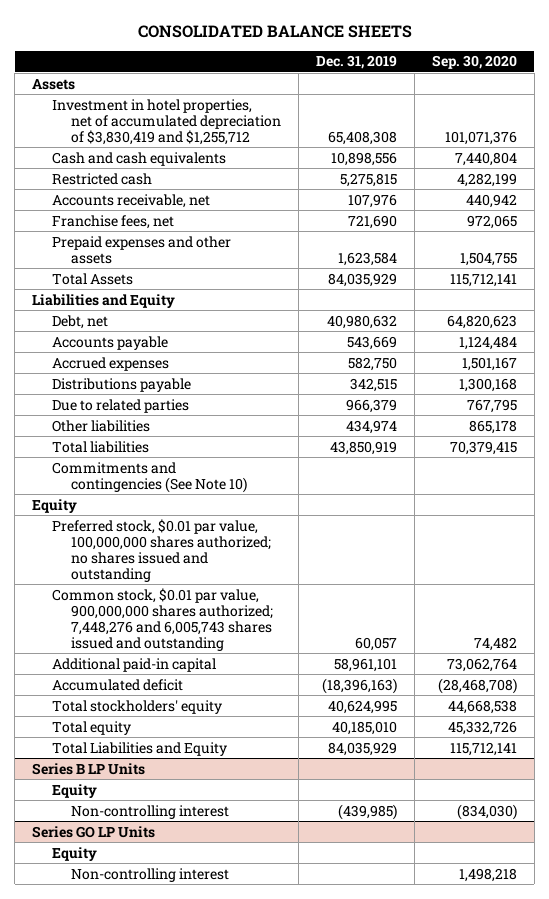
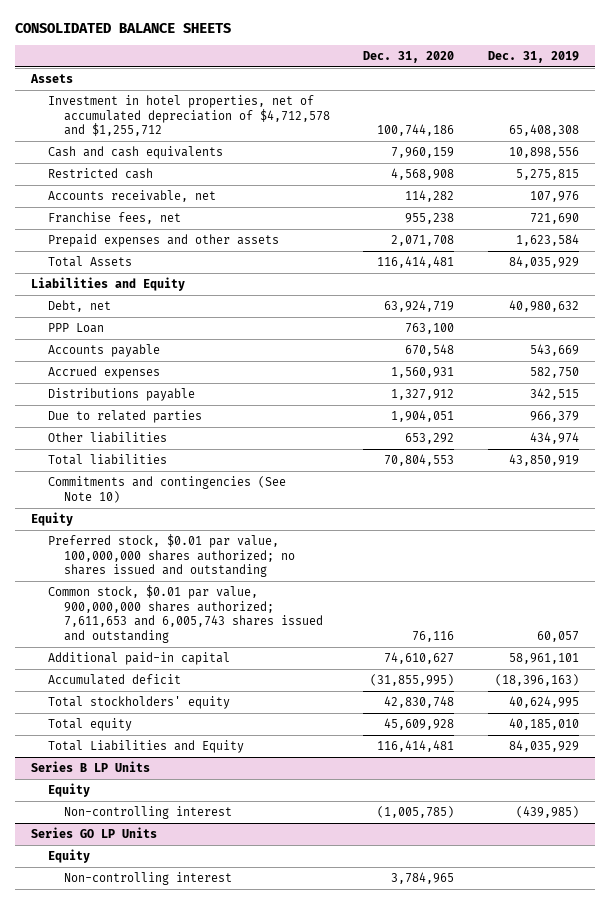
- | Dec. 31, 2019 | Sep. 30, 2020
+ | Dec. 31, 2020 | Dec. 31, 2019
- Investment in hotel properties, net of accumulated depreciation of $3,830,419 and $1,255,712 | 65,408,308 | 101,071,376
+ Investment in hotel properties, net of accumulated depreciation of $4,712,578 and $1,255,712 | 100,744,186 | 65,408,308
+ PPP Loan | 763,100 |
- Common stock, $0.01 par value, 900,000,000 shares authorized; 7,448,276 and 6,005,743 shares issued and outstanding | 60,057 | 74,482
+ Common stock, $0.01 par value, 900,000,000 shares authorized; 7,611,653 and 6,005,743 shares issued and outstanding | 76,116 | 60,057

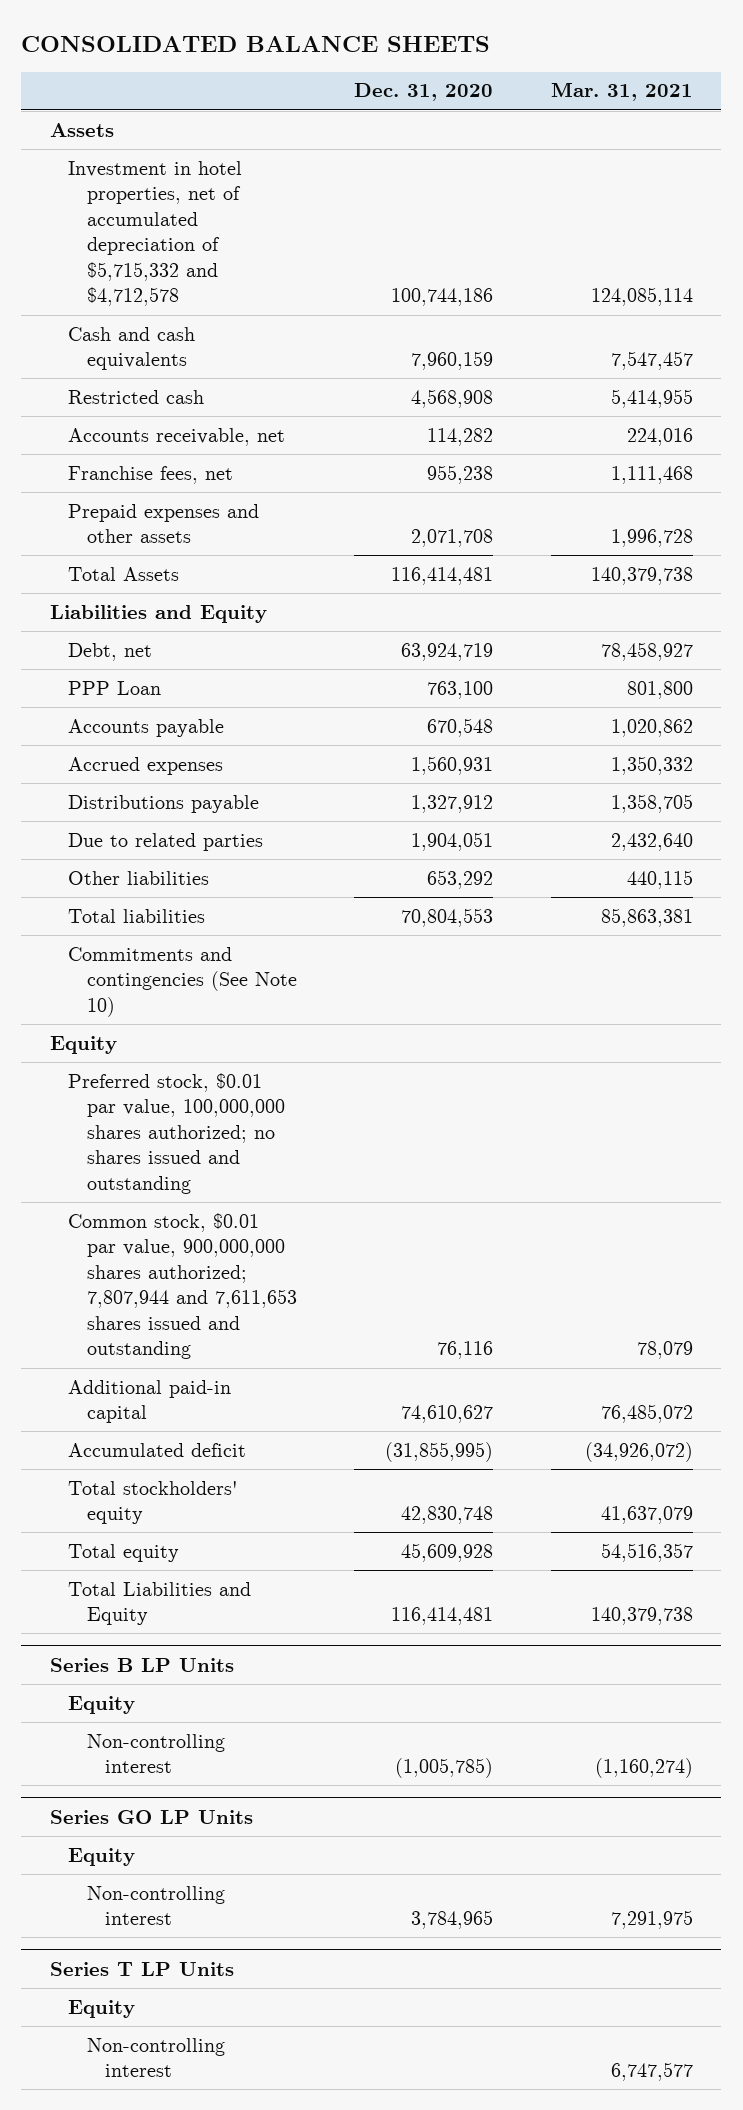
- | Dec. 31, 2020 | Dec. 31, 2019
+ | Dec. 31, 2020 | Mar. 31, 2021
- Investment in hotel properties, net of accumulated depreciation of $4,712,578 and $1,255,712 | 100,744,186 | 65,408,308
+ Investment in hotel properties, net of accumulated depreciation of $5,715,332 and $4,712,578 | 100,744,186 | 124,085,114
- Common stock, $0.01 par value, 900,000,000 shares authorized; 7,611,653 and 6,005,743 shares issued and outstanding | 76,116 | 60,057
+ Common stock, $0.01 par value, 900,000,000 shares authorized; 7,807,944 and 7,611,653 shares issued and outstanding | 76,116 | 78,079
+ Series T LP Units
+ Equity
+ Non-controlling interest | | 6,747,577

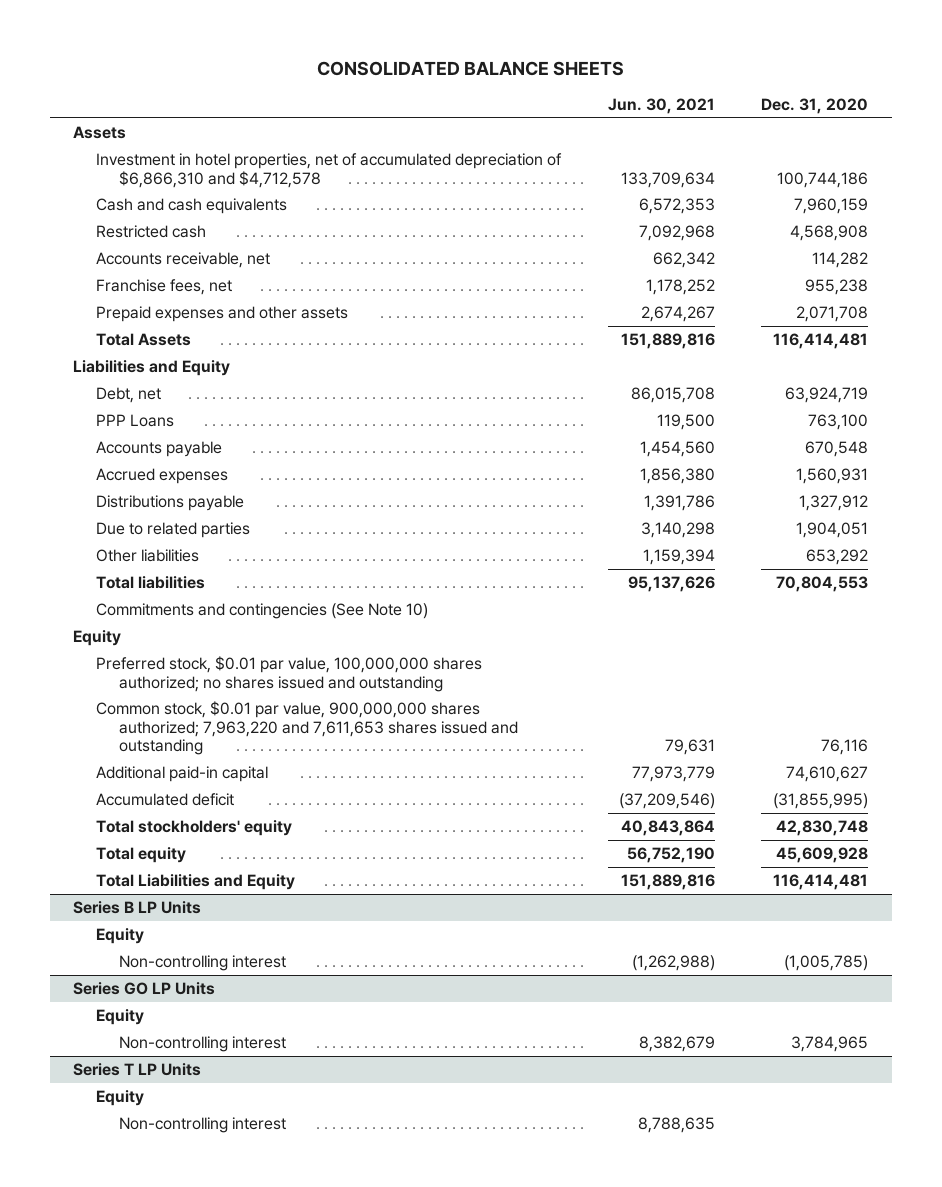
- | Dec. 31, 2020 | Mar. 31, 2021
+ | Jun. 30, 2021 | Dec. 31, 2020
- Investment in hotel properties, net of accumulated depreciation of $5,715,332 and $4,712,578 | 100,744,186 | 124,085,114
+ Investment in hotel properties, net of accumulated depreciation of $6,866,310 and $4,712,578 | 133,709,634 | 100,744,186
- PPP Loan | 763,100 | 801,800
+ PPP Loans | 119,500 | 763,100
- Common stock, $0.01 par value, 900,000,000 shares authorized; 7,807,944 and 7,611,653 shares issued and outstanding | 76,116 | 78,079
+ Common stock, $0.01 par value, 900,000,000 shares authorized; 7,963,220 and 7,611,653 shares issued and outstanding | 79,631 | 76,116

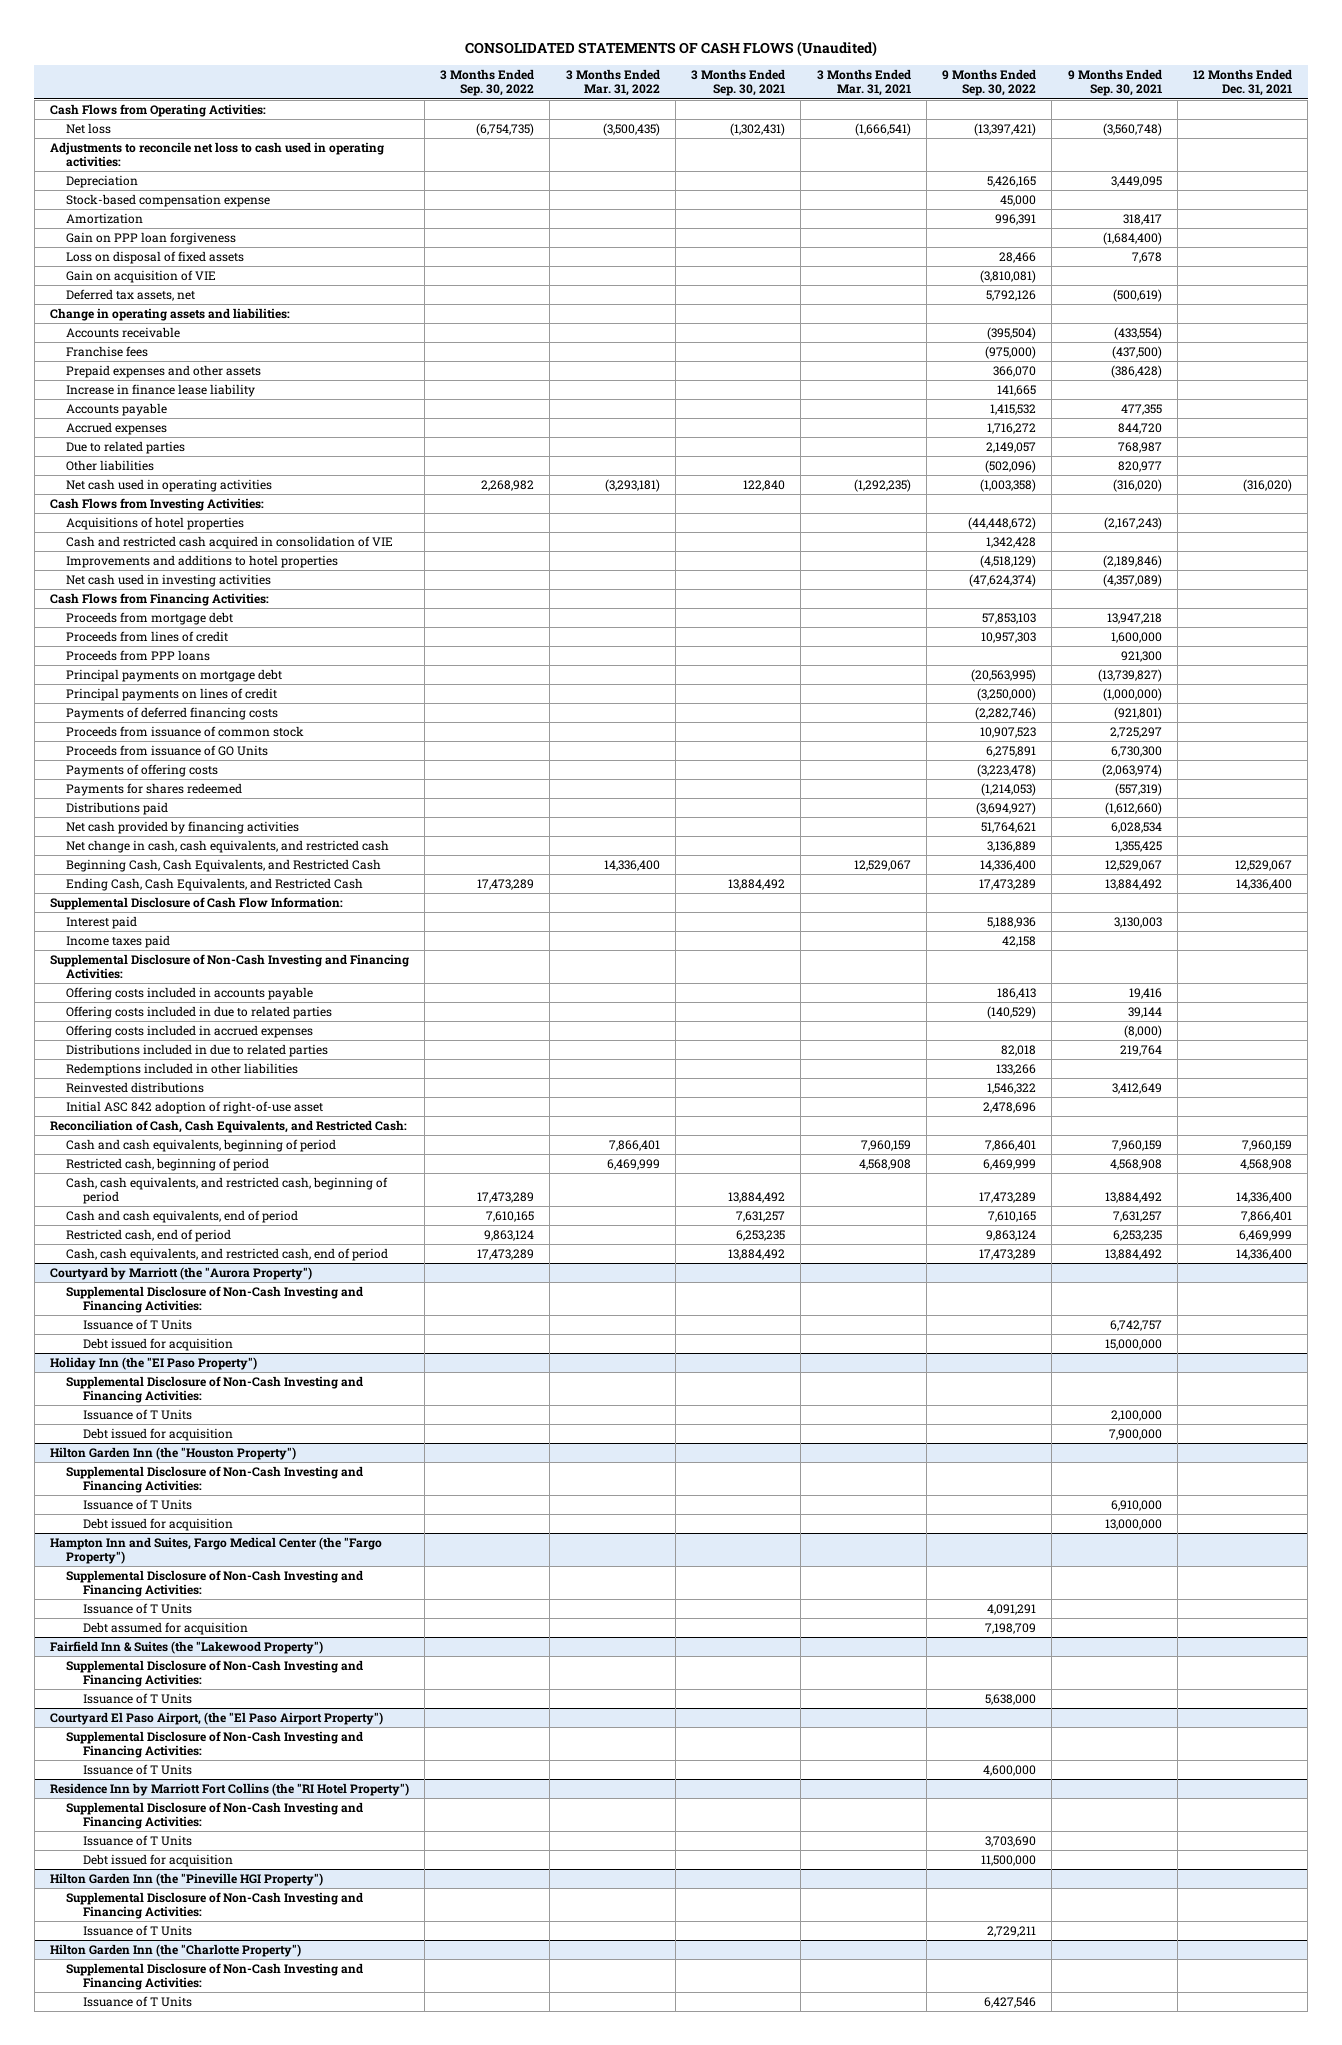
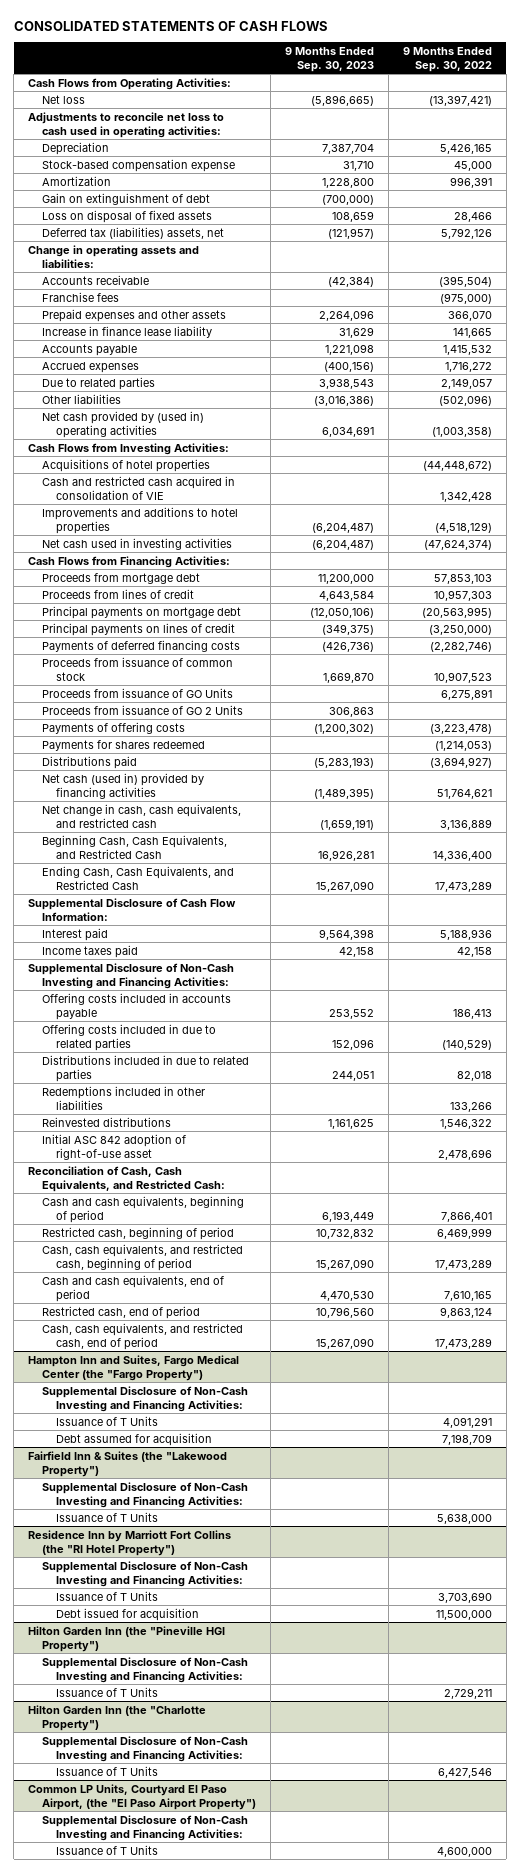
- CONSOLIDATED STATEMENTS OF CASH FLOWS (Unaudited)
+ CONSOLIDATED STATEMENTS OF CASH FLOWS
- | 3 Months Ended Sep. 30, 2022 | 3 Months Ended Mar. 31, 2022 | 3 Months Ended Sep. 30, 2021 | 3 Months Ended Mar. 31, 2021 | 9 Months Ended Sep. 30, 2022 | 9 Months Ended Sep. 30, 2021 | 12 Months Ended Dec. 31, 2021
+ | 9 Months Ended Sep. 30, 2023 | 9 Months Ended Sep. 30, 2022
- Gain on PPP loan forgiveness | | | | | | (1,684,400) |
+ Gain on extinguishment of debt | (700,000) |
- Gain on acquisition of VIE | | | | | (3,810,081) | |
- Deferred tax assets, net | | | | | 5,792,126 | (500,619) |
+ Deferred tax (liabilities) assets, net | (121,957) | 5,792,126
- Net cash used in operating activities | 2,268,982 | (3,293,181) | 122,840 | (1,292,235) | (1,003,358) | (316,020) | (316,020)
+ Net cash provided by (used in) operating activities | 6,034,691 | (1,003,358)
- Proceeds from PPP loans | | | | | | 921,300 |
+ Proceeds from issuance of GO 2 Units | 306,863 |
- Net cash provided by financing activities | | | | | 51,764,621 | 6,028,534 |
+ Net cash (used in) provided by financing activities | (1,489,395) | 51,764,621
- Offering costs included in accrued expenses | | | | | | (8,000) |
- Courtyard by Marriott (the "Aurora Property")
- Supplemental Disclosure of Non-Cash Investing and Financing Activities:
- Issuance of T Units | | | | | | 6,742,757 |
- Debt issued for acquisition | | | | | | 15,000,000 |
- Holiday Inn (the "EI Paso Property")
- Supplemental Disclosure of Non-Cash Investing and Financing Activities:
- Issuance of T Units | | | | | | 2,100,000 |
- Debt issued for acquisition | | | | | | 7,900,000 |
- Hilton Garden Inn (the "Houston Property")
- Supplemental Disclosure of Non-Cash Investing and Financing Activities:
- Issuance of T Units | | | | | | 6,910,000 |
- Debt issued for acquisition | | | | | | 13,000,000 |
- Courtyard El Paso Airport, (the "El Paso Airport Property")
- Supplemental Disclosure of Non-Cash Investing and Financing Activities:
- Issuance of T Units | | | | | 4,600,000 | |
+ Common LP Units, Courtyard El Paso Airport, (the "El Paso Airport Property")
+ Supplemental Disclosure of Non-Cash Investing and Financing Activities:
+ Issuance of T Units | | 4,600,000

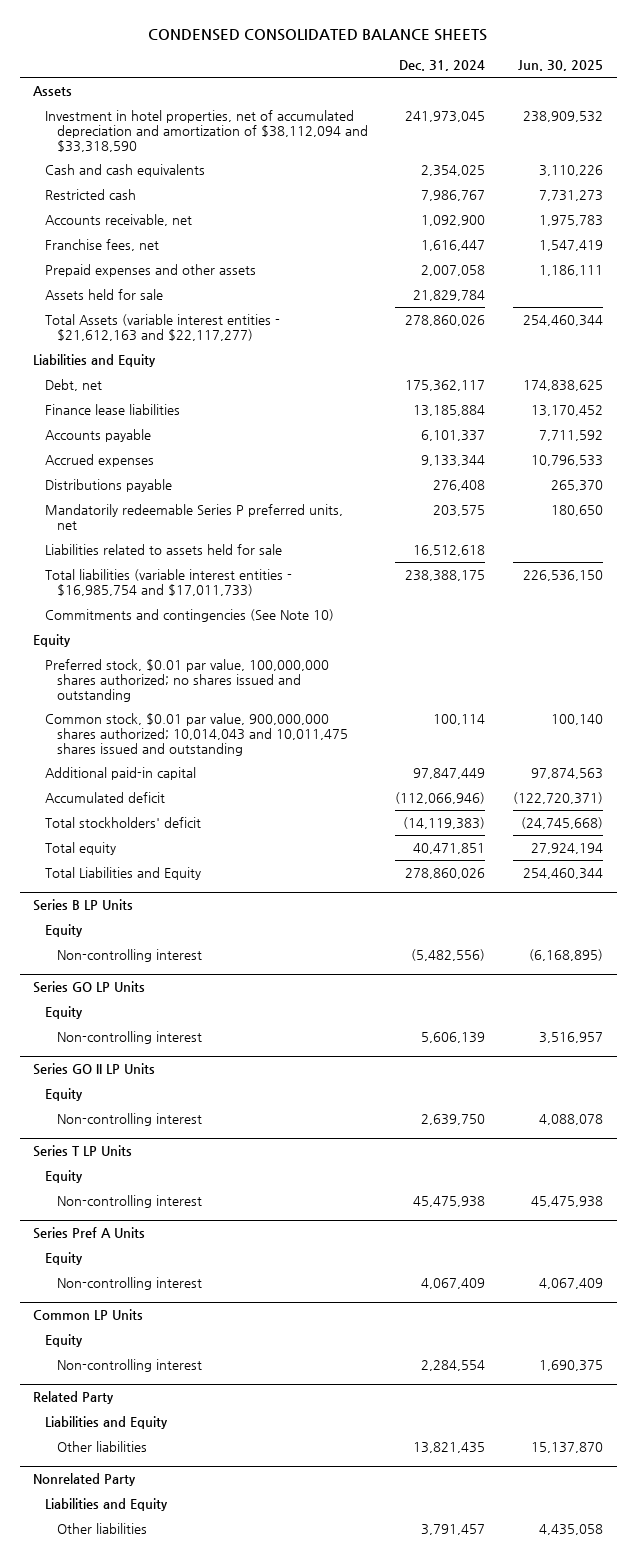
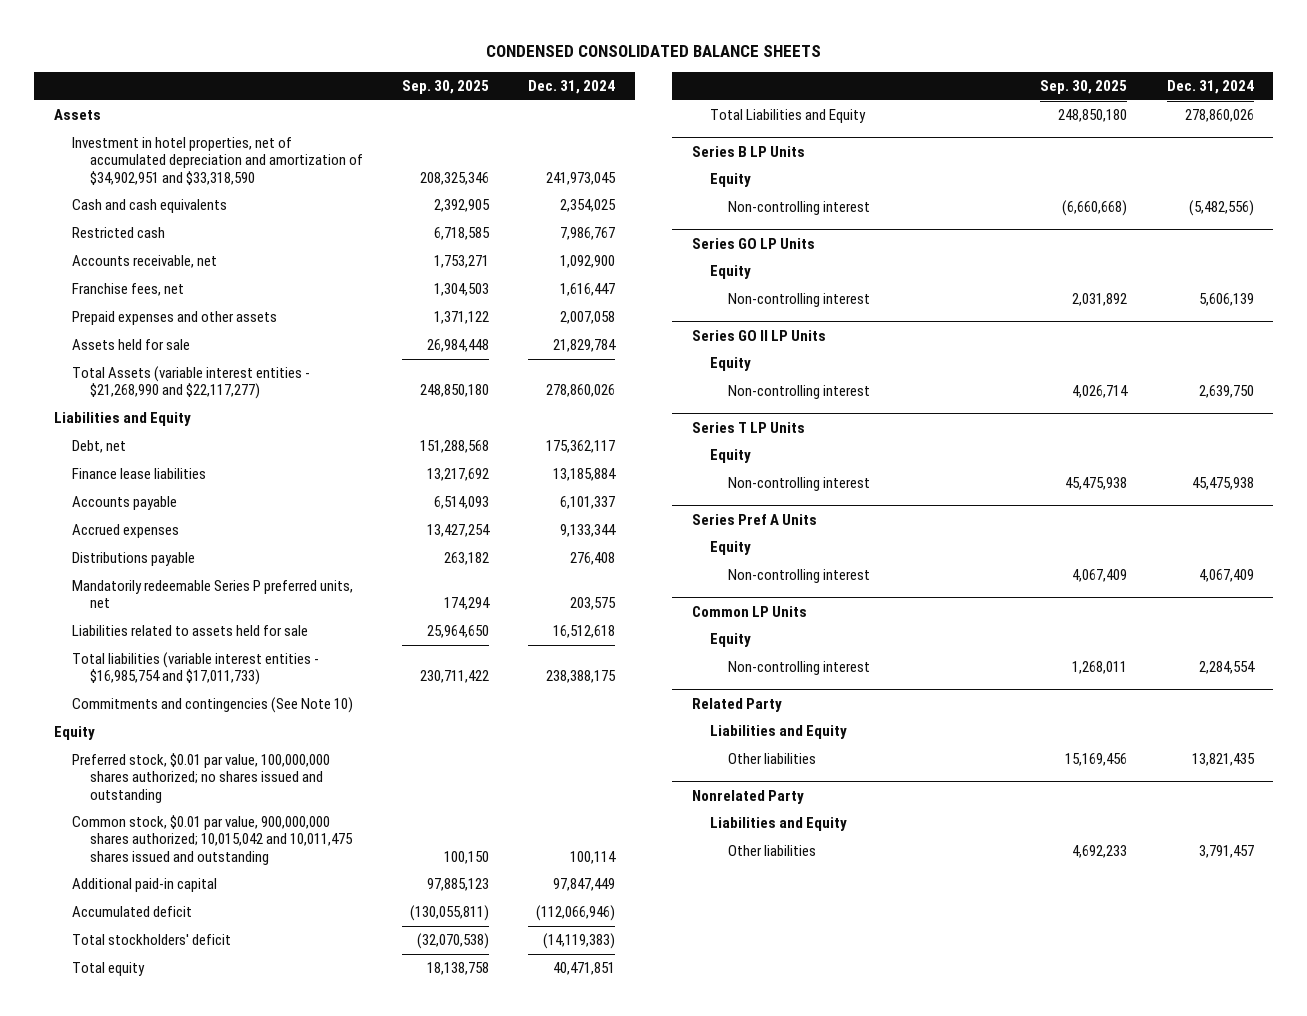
- | Dec. 31, 2024 | Jun. 30, 2025
+ | Sep. 30, 2025 | Dec. 31, 2024
- Investment in hotel properties, net of accumulated depreciation and amortization of $38,112,094 and $33,318,590 | 241,973,045 | 238,909,532
+ Investment in hotel properties, net of accumulated depreciation and amortization of $34,902,951 and $33,318,590 | 208,325,346 | 241,973,045
- Total Assets (variable interest entities - $21,612,163 and $22,117,277) | 278,860,026 | 254,460,344
+ Total Assets (variable interest entities - $21,268,990 and $22,117,277) | 248,850,180 | 278,860,026
- Common stock, $0.01 par value, 900,000,000 shares authorized; 10,014,043 and 10,011,475 shares issued and outstanding | 100,114 | 100,140
+ Common stock, $0.01 par value, 900,000,000 shares authorized; 10,015,042 and 10,011,475 shares issued and outstanding | 100,150 | 100,114

